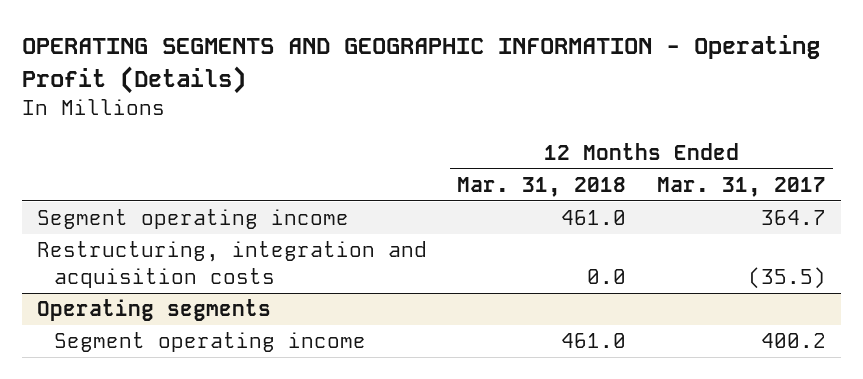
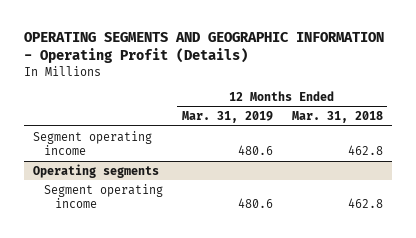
- | 12 Months Ended Mar. 31, 2018 | 12 Months Ended Mar. 31, 2017
+ | 12 Months Ended Mar. 31, 2019 | 12 Months Ended Mar. 31, 2018
- Segment operating income | 461.0 | 364.7
- Restructuring, integration and acquisition costs | 0.0 | (35.5)
+ Segment operating income | 480.6 | 462.8
@ Operating segments
- Segment operating income | 461.0 | 400.2
+ Segment operating income | 480.6 | 462.8

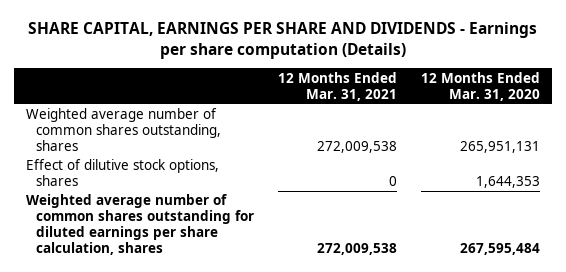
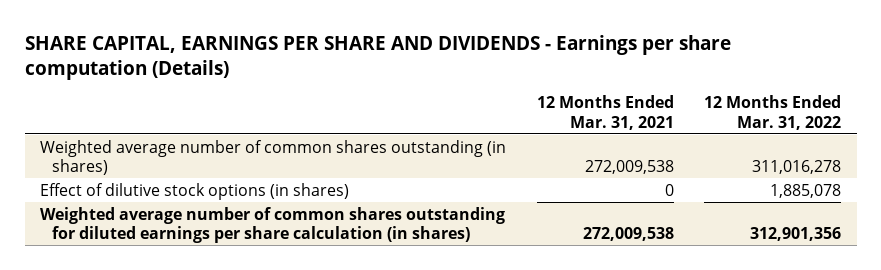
- | 12 Months Ended Mar. 31, 2021 | 12 Months Ended Mar. 31, 2020
+ | 12 Months Ended Mar. 31, 2021 | 12 Months Ended Mar. 31, 2022
- Weighted average number of common shares outstanding, shares | 272,009,538 | 265,951,131
- Effect of dilutive stock options, shares | 0 | 1,644,353
- Weighted average number of common shares outstanding for diluted earnings per share calculation, shares | 272,009,538 | 267,595,484
+ Weighted average number of common shares outstanding (in shares) | 272,009,538 | 311,016,278
+ Effect of dilutive stock options (in shares) | 0 | 1,885,078
+ Weighted average number of common shares outstanding for diluted earnings per share calculation (in shares) | 272,009,538 | 312,901,356

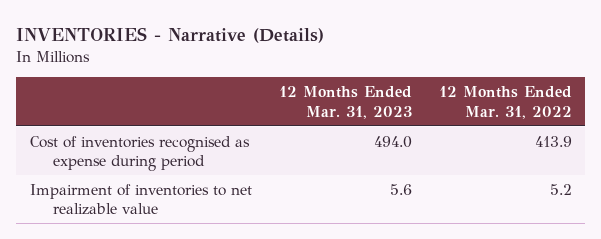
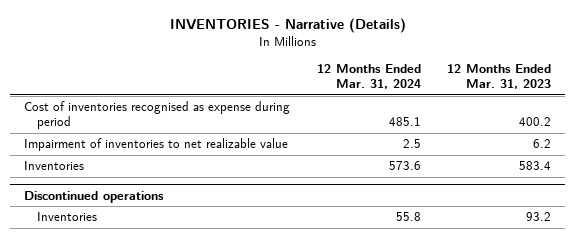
- | 12 Months Ended Mar. 31, 2023 | 12 Months Ended Mar. 31, 2022
+ | 12 Months Ended Mar. 31, 2024 | 12 Months Ended Mar. 31, 2023
- Cost of inventories recognised as expense during period | 494.0 | 413.9
- Impairment of inventories to net realizable value | 5.6 | 5.2
+ Cost of inventories recognised as expense during period | 485.1 | 400.2
+ Impairment of inventories to net realizable value | 2.5 | 6.2
+ Inventories | 573.6 | 583.4
+ Discontinued operations
+ Inventories | 55.8 | 93.2

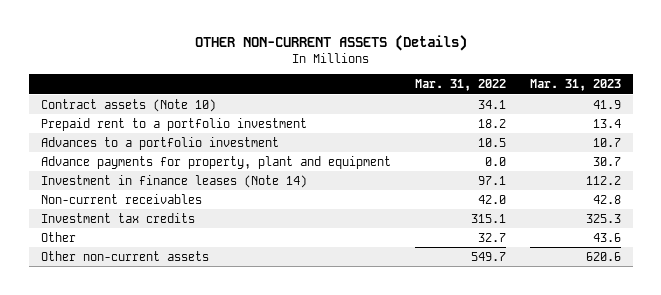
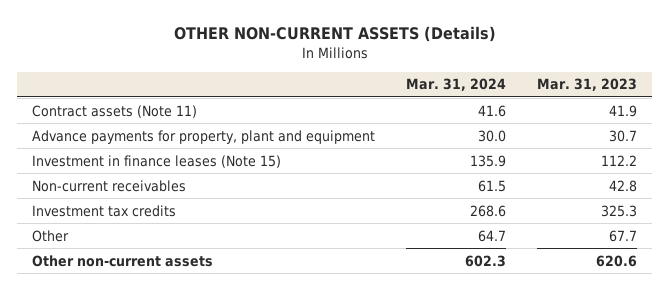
- | Mar. 31, 2022 | Mar. 31, 2023
+ | Mar. 31, 2024 | Mar. 31, 2023
- Contract assets (Note 10) | 34.1 | 41.9
- Prepaid rent to a portfolio investment | 18.2 | 13.4
- Advances to a portfolio investment | 10.5 | 10.7
+ Contract assets (Note 11) | 41.6 | 41.9
- Investment in finance leases (Note 14) | 97.1 | 112.2
+ Investment in finance leases (Note 15) | 135.9 | 112.2
- Other | 32.7 | 43.6
+ Other | 64.7 | 67.7

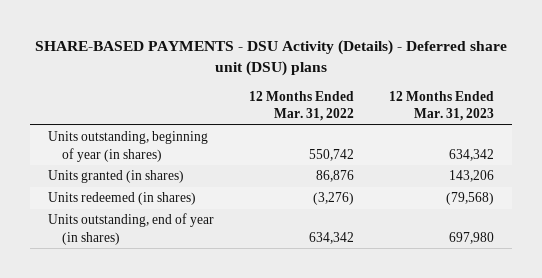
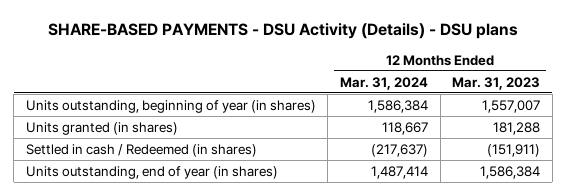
- SHARE-BASED PAYMENTS - DSU Activity (Details) - Deferred share unit (DSU) plans
+ SHARE-BASED PAYMENTS - DSU Activity (Details) - DSU plans
- | 12 Months Ended Mar. 31, 2022 | 12 Months Ended Mar. 31, 2023
+ | 12 Months Ended Mar. 31, 2024 | 12 Months Ended Mar. 31, 2023
- Units outstanding, beginning of year (in shares) | 550,742 | 634,342
- Units granted (in shares) | 86,876 | 143,206
- Units redeemed (in shares) | (3,276) | (79,568)
- Units outstanding, end of year (in shares) | 634,342 | 697,980
+ Units outstanding, beginning of year (in shares) | 1,586,384 | 1,557,007
+ Units granted (in shares) | 118,667 | 181,288
+ Settled in cash / Redeemed (in shares) | (217,637) | (151,911)
+ Units outstanding, end of year (in shares) | 1,487,414 | 1,586,384

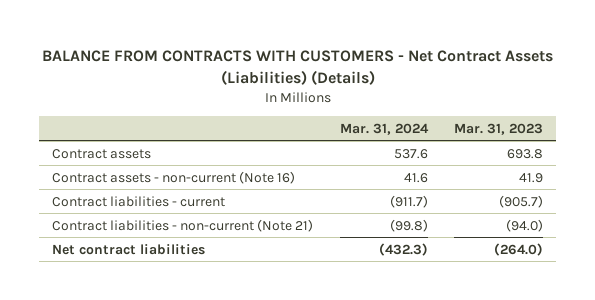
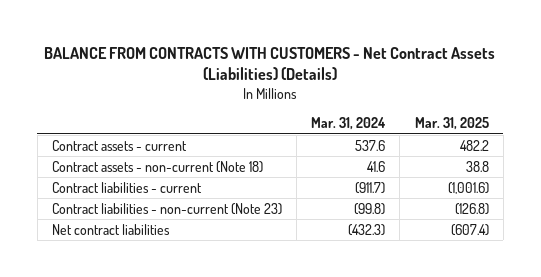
- | Mar. 31, 2024 | Mar. 31, 2023
+ | Mar. 31, 2024 | Mar. 31, 2025
- Contract assets | 537.6 | 693.8
- Contract assets - non-current (Note 16) | 41.6 | 41.9
+ Contract assets - current | 537.6 | 482.2
+ Contract assets - non-current (Note 18) | 41.6 | 38.8
- Contract liabilities - non-current (Note 21) | (99.8) | (94.0)
+ Contract liabilities - non-current (Note 23) | (99.8) | (126.8)

